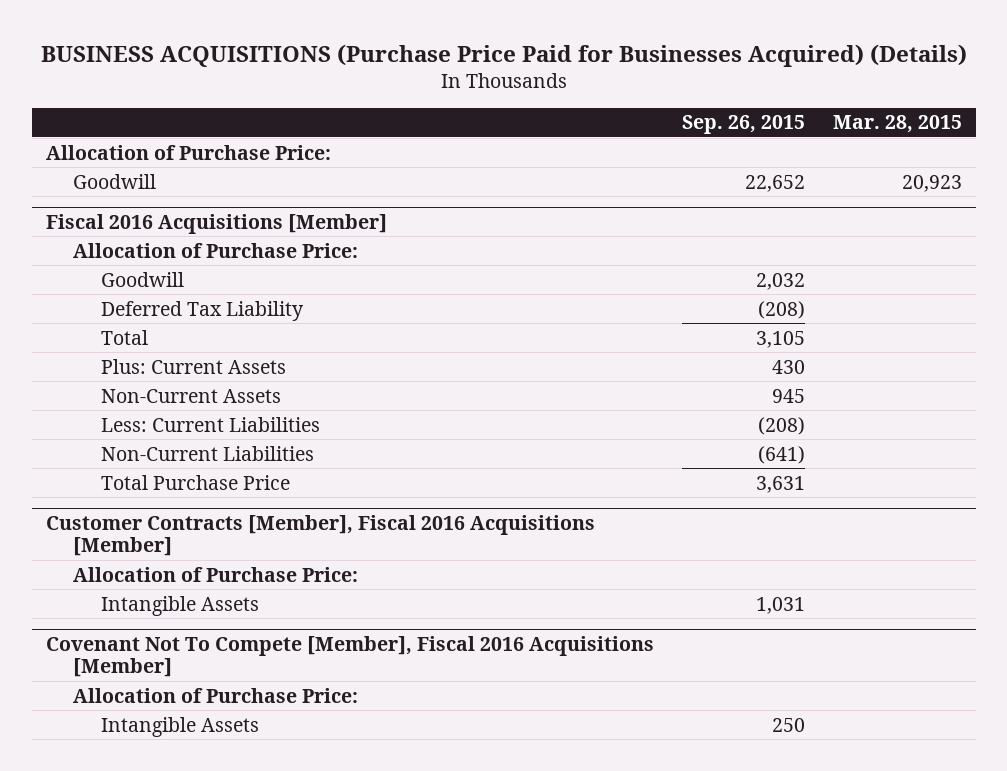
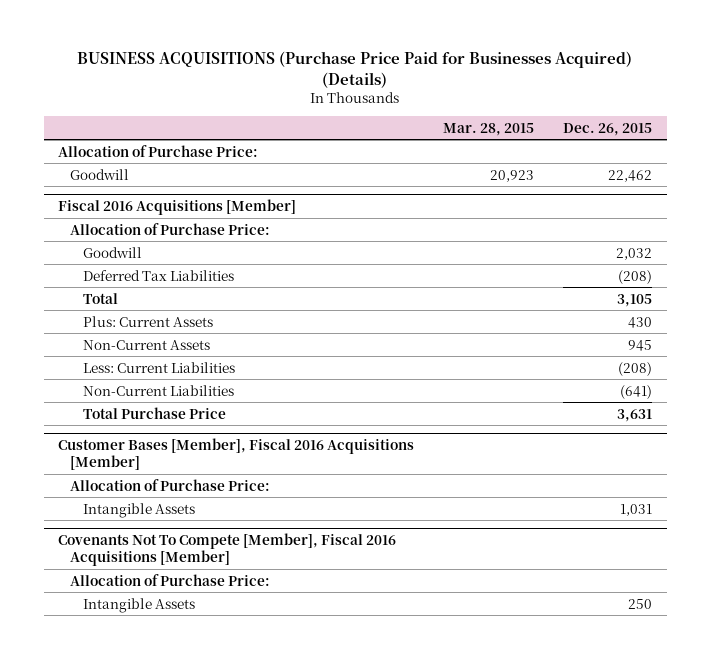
- | Sep. 26, 2015 | Mar. 28, 2015
+ | Mar. 28, 2015 | Dec. 26, 2015
@ Fiscal 2016 Acquisitions [Member]
- Deferred Tax Liability | (208) |
+ Deferred Tax Liabilities | | (208)
- Customer Contracts [Member], Fiscal 2016 Acquisitions [Member]
+ Customer Bases [Member], Fiscal 2016 Acquisitions [Member]
- Covenant Not To Compete [Member], Fiscal 2016 Acquisitions [Member]
+ Covenants Not To Compete [Member], Fiscal 2016 Acquisitions [Member]

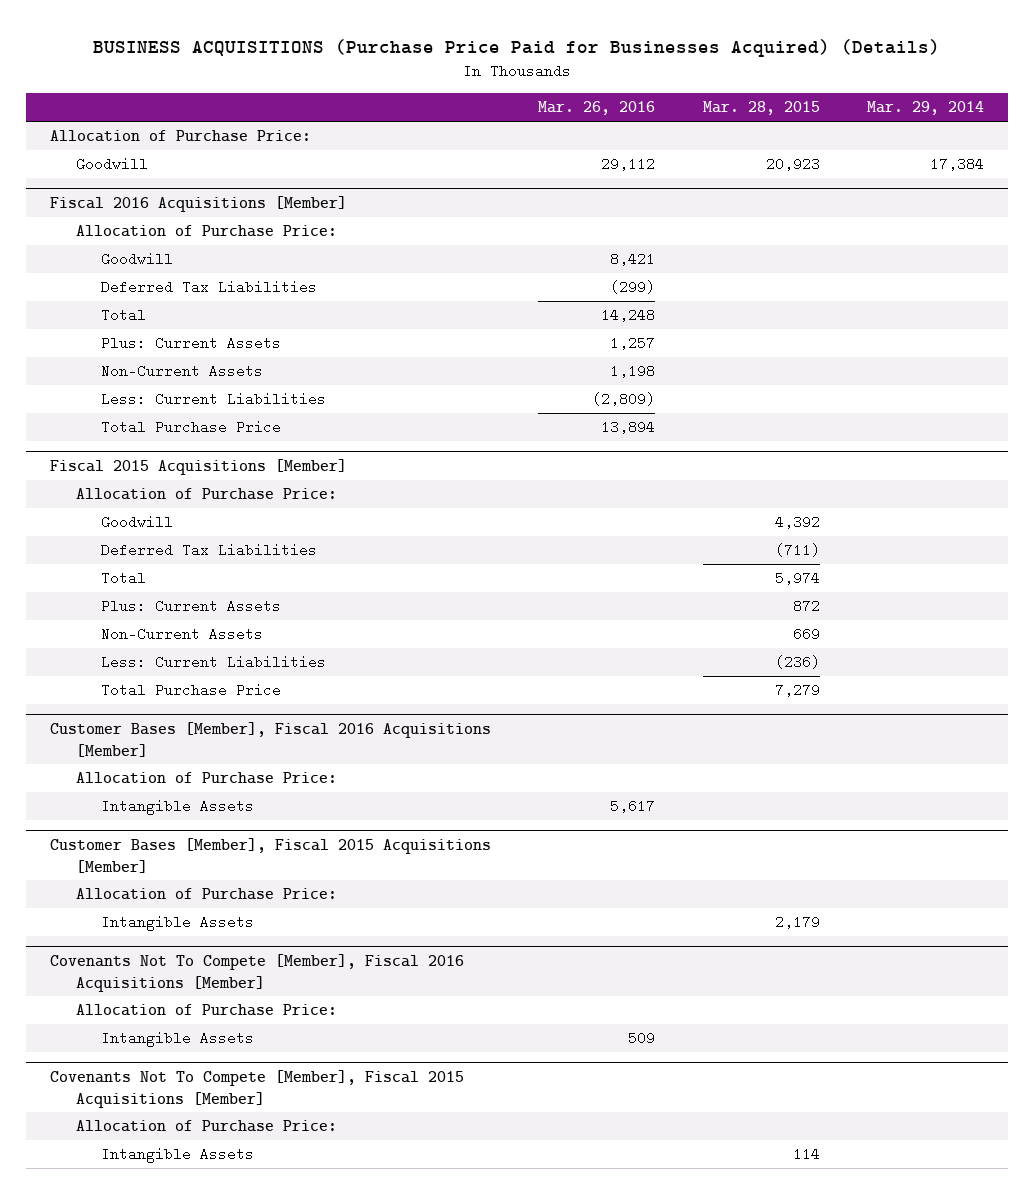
- | Mar. 28, 2015 | Dec. 26, 2015
+ | Mar. 26, 2016 | Mar. 28, 2015 | Mar. 29, 2014
@ Fiscal 2016 Acquisitions [Member]
- Non-Current Liabilities | | (641)
+ Fiscal 2015 Acquisitions [Member]
+ Allocation of Purchase Price:
+ Goodwill | | 4,392 |
+ Deferred Tax Liabilities | | (711) |
+ Total | | 5,974 |
+ Plus: Current Assets | | 872 |
+ Non-Current Assets | | 669 |
+ Less: Current Liabilities | | (236) |
+ Total Purchase Price | | 7,279 |
+ Customer Bases [Member], Fiscal 2015 Acquisitions [Member]
+ Allocation of Purchase Price:
+ Intangible Assets | | 2,179 |
+ Covenants Not To Compete [Member], Fiscal 2015 Acquisitions [Member]
+ Allocation of Purchase Price:
+ Intangible Assets | | 114 |

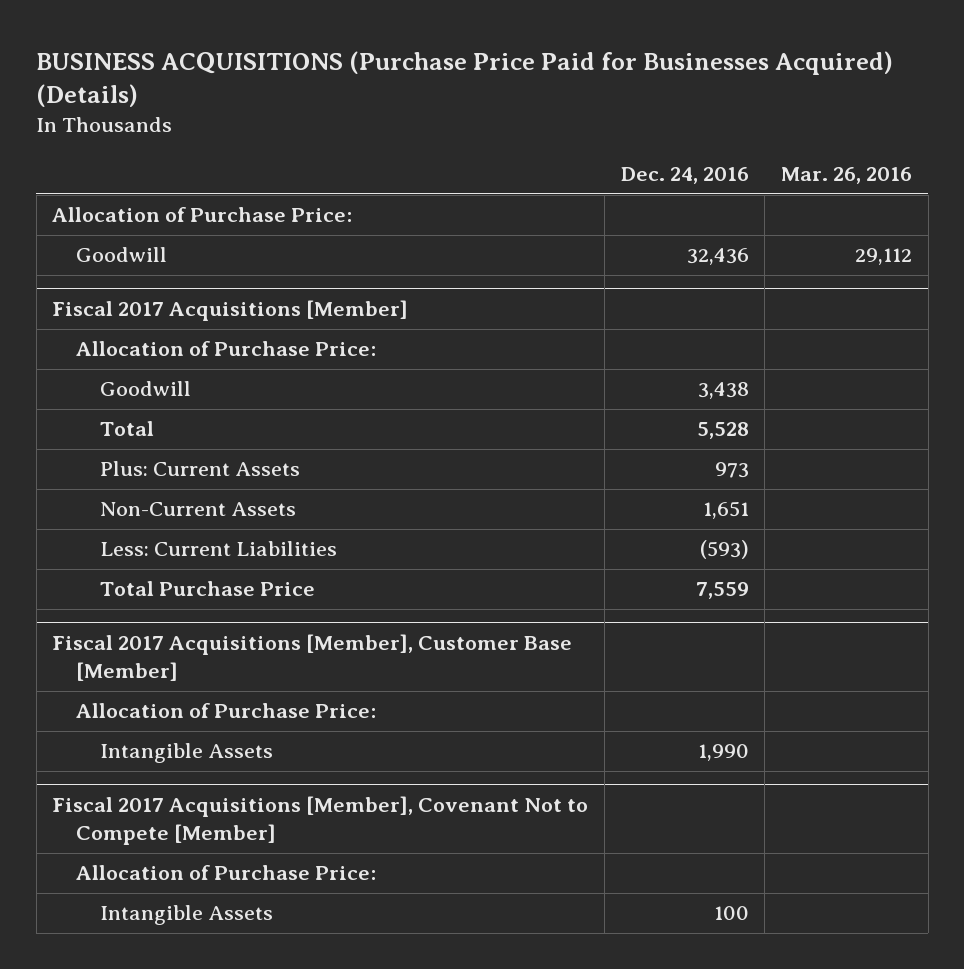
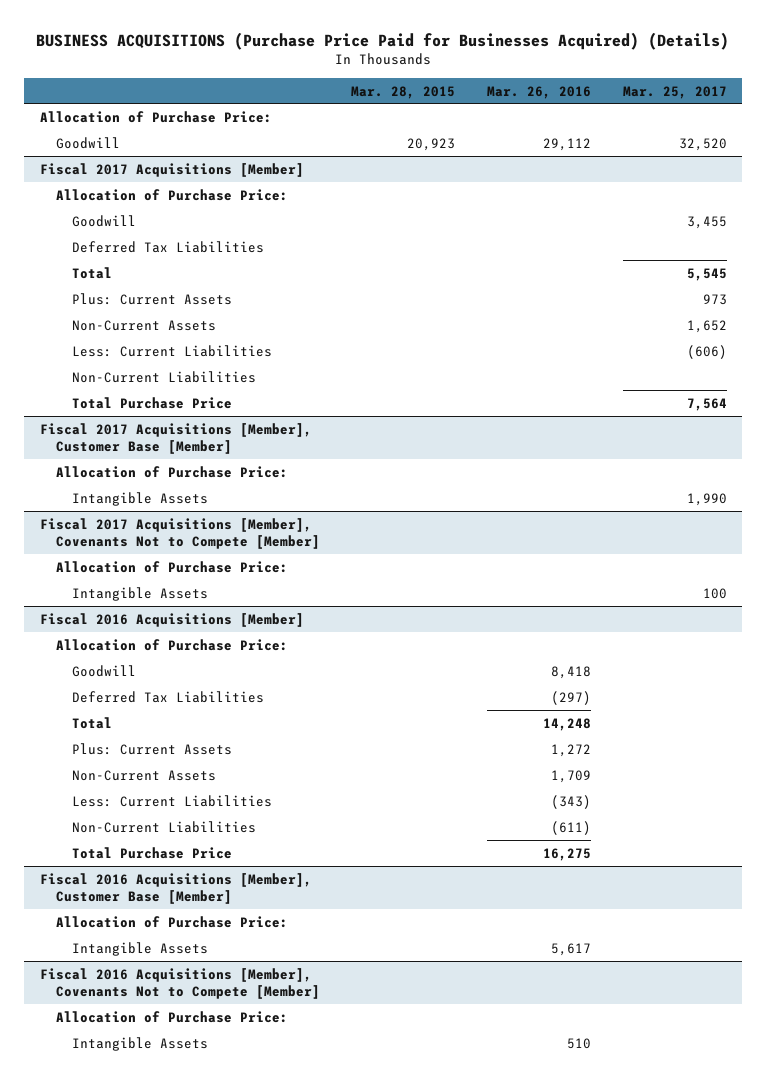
- | Dec. 24, 2016 | Mar. 26, 2016
+ | Mar. 28, 2015 | Mar. 26, 2016 | Mar. 25, 2017
@ Fiscal 2017 Acquisitions [Member]
+ Deferred Tax Liabilities
+ Non-Current Liabilities
- Fiscal 2017 Acquisitions [Member], Covenant Not to Compete [Member]
+ Fiscal 2017 Acquisitions [Member], Covenants Not to Compete [Member]
+ Fiscal 2016 Acquisitions [Member]
+ Allocation of Purchase Price:
+ Goodwill | | 8,418 |
+ Deferred Tax Liabilities | | (297) |
+ Total | | 14,248 |
+ Plus: Current Assets | | 1,272 |
+ Non-Current Assets | | 1,709 |
+ Less: Current Liabilities | | (343) |
+ Non-Current Liabilities | | (611) |
+ Total Purchase Price | | 16,275 |
+ Fiscal 2016 Acquisitions [Member], Customer Base [Member]
+ Allocation of Purchase Price:
+ Intangible Assets | | 5,617 |
+ Fiscal 2016 Acquisitions [Member], Covenants Not to Compete [Member]
+ Allocation of Purchase Price:
+ Intangible Assets | | 510 |

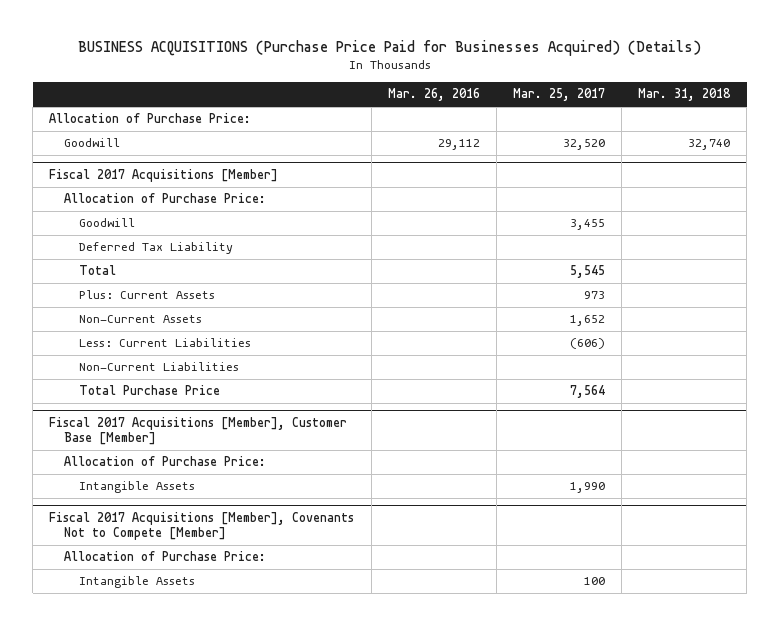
- | Mar. 28, 2015 | Mar. 26, 2016 | Mar. 25, 2017
+ | Mar. 26, 2016 | Mar. 25, 2017 | Mar. 31, 2018
@ Fiscal 2017 Acquisitions [Member]
- Deferred Tax Liabilities
+ Deferred Tax Liability
- Fiscal 2016 Acquisitions [Member]
- Allocation of Purchase Price:
- Goodwill | | 8,418 |
- Deferred Tax Liabilities | | (297) |
- Total | | 14,248 |
- Plus: Current Assets | | 1,272 |
- Non-Current Assets | | 1,709 |
- Less: Current Liabilities | | (343) |
- Non-Current Liabilities | | (611) |
- Total Purchase Price | | 16,275 |
- Fiscal 2016 Acquisitions [Member], Customer Base [Member]
- Allocation of Purchase Price:
- Intangible Assets | | 5,617 |
- Fiscal 2016 Acquisitions [Member], Covenants Not to Compete [Member]
- Allocation of Purchase Price:
- Intangible Assets | | 510 |

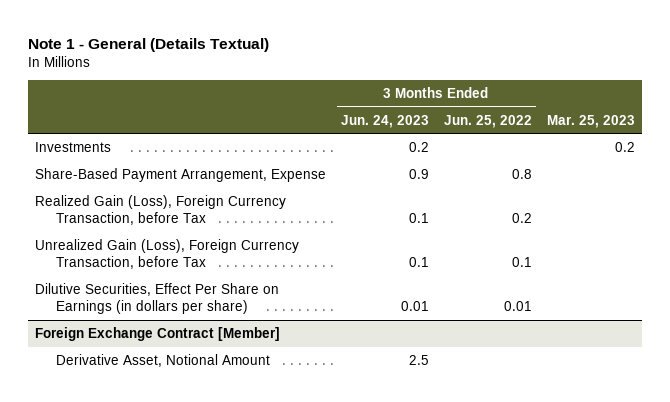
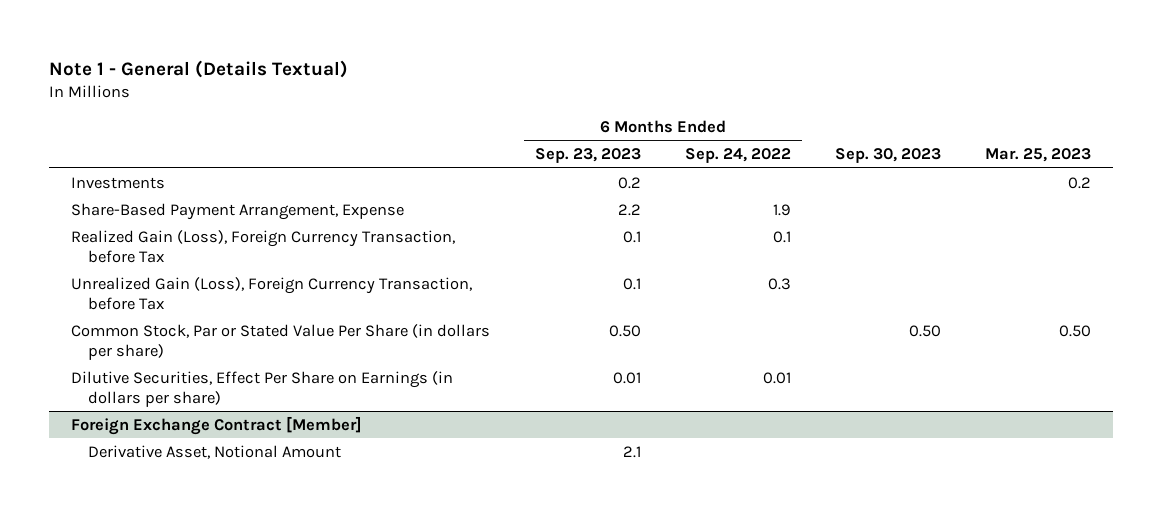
- | 3 Months Ended Jun. 24, 2023 | 3 Months Ended Jun. 25, 2022 | Mar. 25, 2023
+ | 6 Months Ended Sep. 23, 2023 | 6 Months Ended Sep. 24, 2022 | Sep. 30, 2023 | Mar. 25, 2023
+ Common Stock, Par or Stated Value Per Share (in dollars per share) | 0.50 | | 0.50 | 0.50

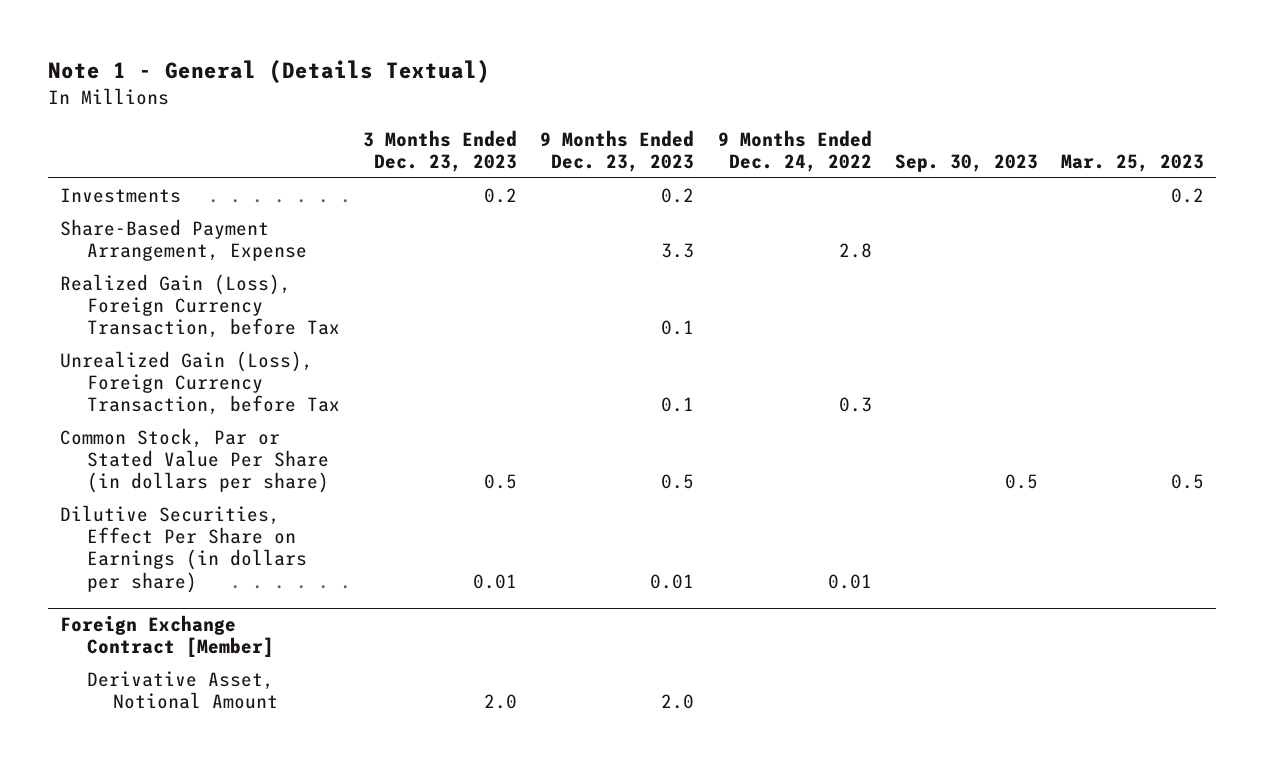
- | 6 Months Ended Sep. 23, 2023 | 6 Months Ended Sep. 24, 2022 | Sep. 30, 2023 | Mar. 25, 2023
+ | 3 Months Ended Dec. 23, 2023 | 9 Months Ended Dec. 23, 2023 | 9 Months Ended Dec. 24, 2022 | Sep. 30, 2023 | Mar. 25, 2023
- Common Stock, Par or Stated Value Per Share (in dollars per share) | 0.50 | | 0.50 | 0.50
+ Common Stock, Par or Stated Value Per Share (in dollars per share) | 0.5 | 0.5 | | 0.5 | 0.5

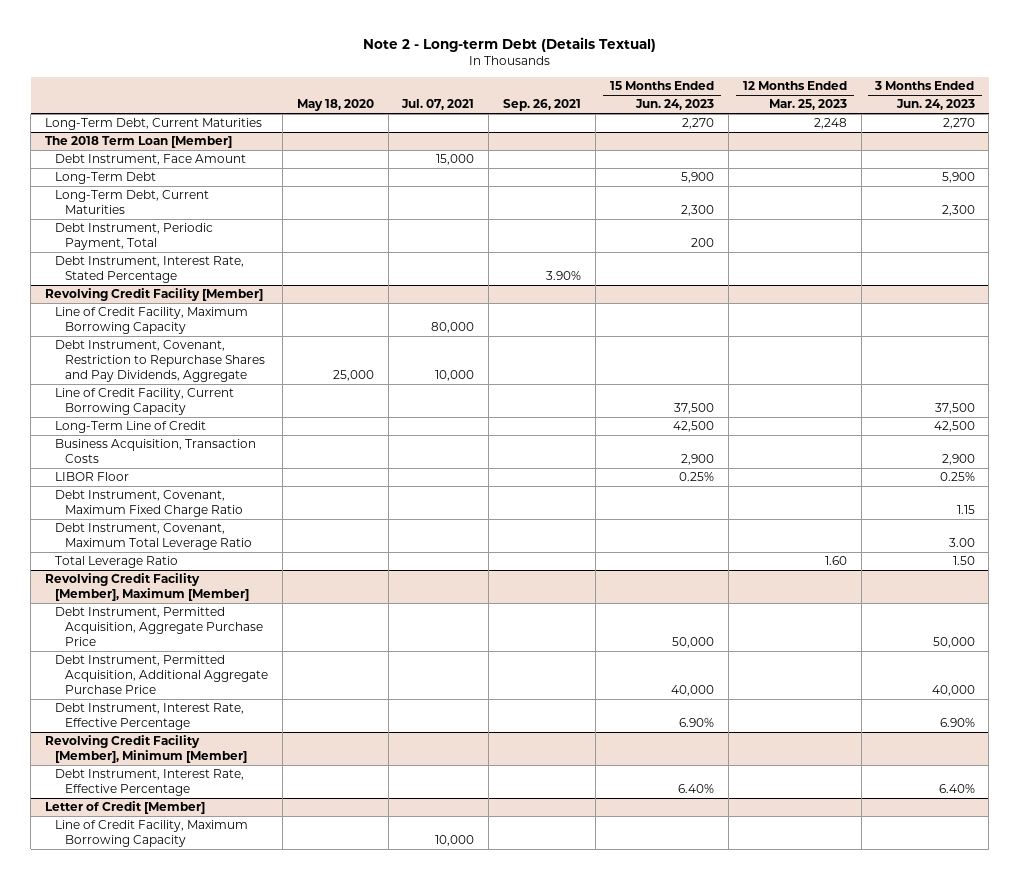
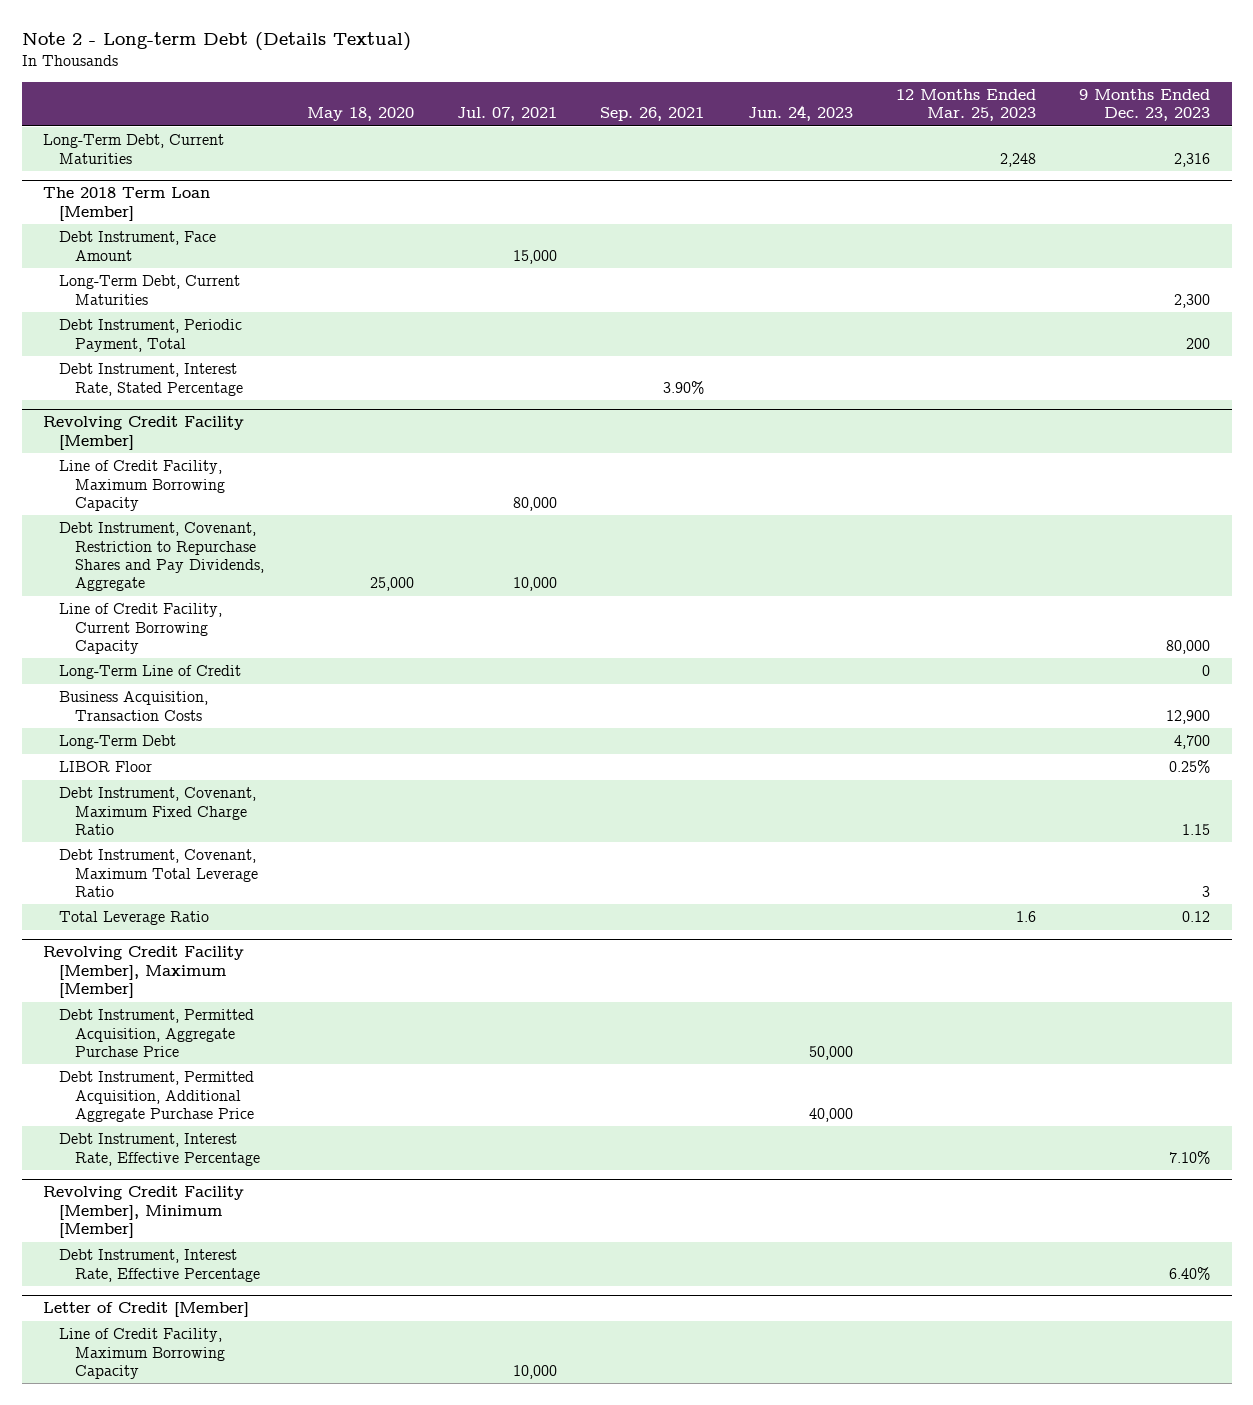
- | May 18, 2020 | Jul. 07, 2021 | Sep. 26, 2021 | 15 Months Ended Jun. 24, 2023 | 12 Months Ended Mar. 25, 2023 | 3 Months Ended Jun. 24, 2023
+ | May 18, 2020 | Jul. 07, 2021 | Sep. 26, 2021 | Jun. 24, 2023 | 12 Months Ended Mar. 25, 2023 | 9 Months Ended Dec. 23, 2023
@ The 2018 Term Loan [Member]
- Long-Term Debt | | | | 5,900 | | 5,900
@ Revolving Credit Facility [Member]
+ Long-Term Debt | | | | | | 4,700
- Total Leverage Ratio | | | | | 1.60 | 1.50
+ Total Leverage Ratio | | | | | 1.6 | 0.12

